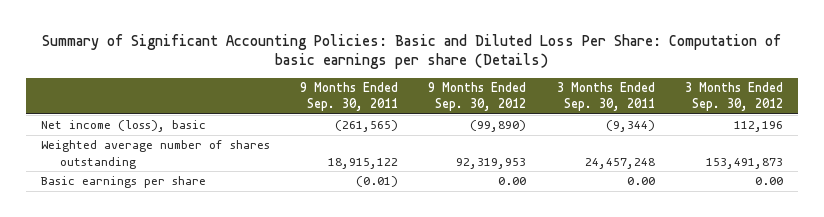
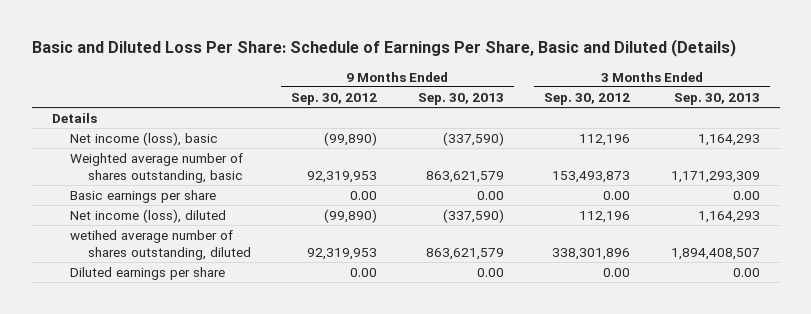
- Summary of Significant Accounting Policies: Basic and Diluted Loss Per Share: Computation of basic earnings per share (Details)
+ Basic and Diluted Loss Per Share: Schedule of Earnings Per Share, Basic and Diluted (Details)
- | 9 Months Ended Sep. 30, 2011 | 9 Months Ended Sep. 30, 2012 | 3 Months Ended Sep. 30, 2011 | 3 Months Ended Sep. 30, 2012
+ | 9 Months Ended Sep. 30, 2012 | 9 Months Ended Sep. 30, 2013 | 3 Months Ended Sep. 30, 2012 | 3 Months Ended Sep. 30, 2013
+ Details
- Weighted average number of shares outstanding | 18,915,122 | 92,319,953 | 24,457,248 | 153,491,873
+ Weighted average number of shares outstanding, basic | 92,319,953 | 863,621,579 | 153,493,873 | 1,171,293,309
+ Net income (loss), diluted | (99,890) | (337,590) | 112,196 | 1,164,293
+ wetihed average number of shares outstanding, diluted | 92,319,953 | 863,621,579 | 338,301,896 | 1,894,408,507
+ Diluted earnings per share | 0.00 | 0.00 | 0.00 | 0.00

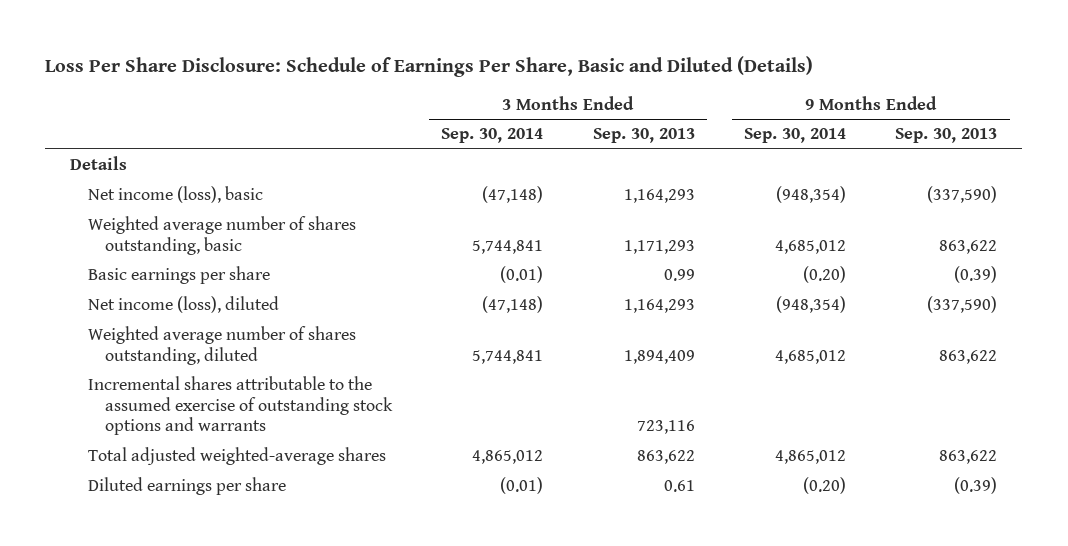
- Basic and Diluted Loss Per Share: Schedule of Earnings Per Share, Basic and Diluted (Details)
+ Loss Per Share Disclosure: Schedule of Earnings Per Share, Basic and Diluted (Details)
- | 9 Months Ended Sep. 30, 2012 | 9 Months Ended Sep. 30, 2013 | 3 Months Ended Sep. 30, 2012 | 3 Months Ended Sep. 30, 2013
+ | 3 Months Ended Sep. 30, 2014 | 3 Months Ended Sep. 30, 2013 | 9 Months Ended Sep. 30, 2014 | 9 Months Ended Sep. 30, 2013
- Weighted average number of shares outstanding, basic | 92,319,953 | 863,621,579 | 153,493,873 | 1,171,293,309
- Basic earnings per share | 0.00 | 0.00 | 0.00 | 0.00
+ Weighted average number of shares outstanding, basic | 5,744,841 | 1,171,293 | 4,685,012 | 863,622
+ Basic earnings per share | (0.01) | 0.99 | (0.20) | (0.39)
- wetihed average number of shares outstanding, diluted | 92,319,953 | 863,621,579 | 338,301,896 | 1,894,408,507
- Diluted earnings per share | 0.00 | 0.00 | 0.00 | 0.00
+ Weighted average number of shares outstanding, diluted | 5,744,841 | 1,894,409 | 4,685,012 | 863,622
+ Incremental shares attributable to the assumed exercise of outstanding stock options and warrants | | 723,116 | |
+ Total adjusted weighted-average shares | 4,865,012 | 863,622 | 4,865,012 | 863,622
+ Diluted earnings per share | (0.01) | 0.61 | (0.20) | (0.39)

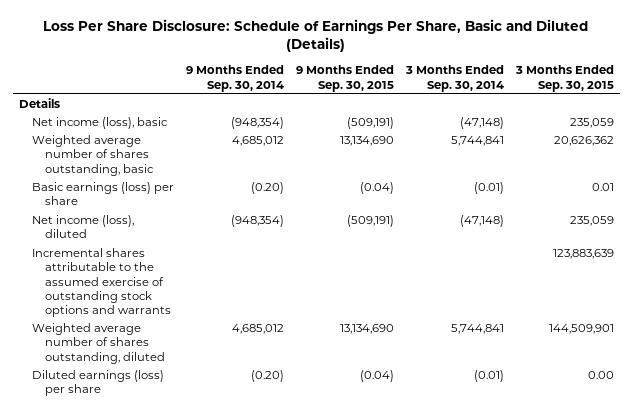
- | 3 Months Ended Sep. 30, 2014 | 3 Months Ended Sep. 30, 2013 | 9 Months Ended Sep. 30, 2014 | 9 Months Ended Sep. 30, 2013
+ | 9 Months Ended Sep. 30, 2014 | 9 Months Ended Sep. 30, 2015 | 3 Months Ended Sep. 30, 2014 | 3 Months Ended Sep. 30, 2015
- Basic earnings per share | (0.01) | 0.99 | (0.20) | (0.39)
+ Basic earnings (loss) per share | (0.20) | (0.04) | (0.01) | 0.01
- Total adjusted weighted-average shares | 4,865,012 | 863,622 | 4,865,012 | 863,622
- Diluted earnings per share | (0.01) | 0.61 | (0.20) | (0.39)
moved down: Weighted average number of shares outstanding, diluted | 4,685,012 | 13,134,690 | 5,744,841 | 144,509,901
+ Diluted earnings (loss) per share | (0.20) | (0.04) | (0.01) | 0.00

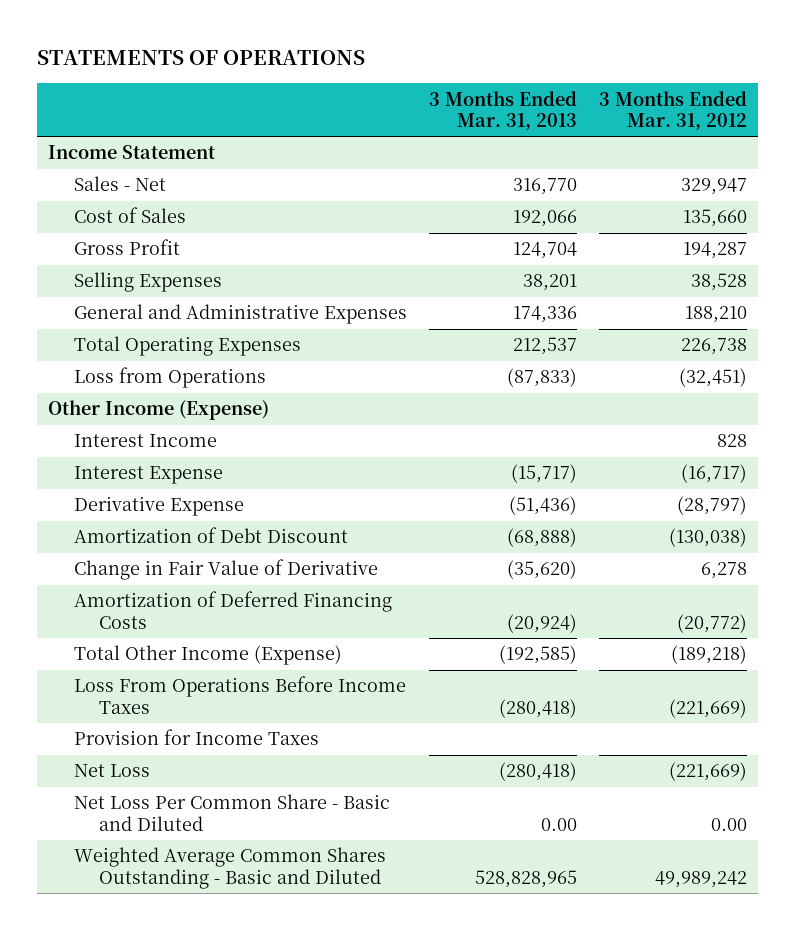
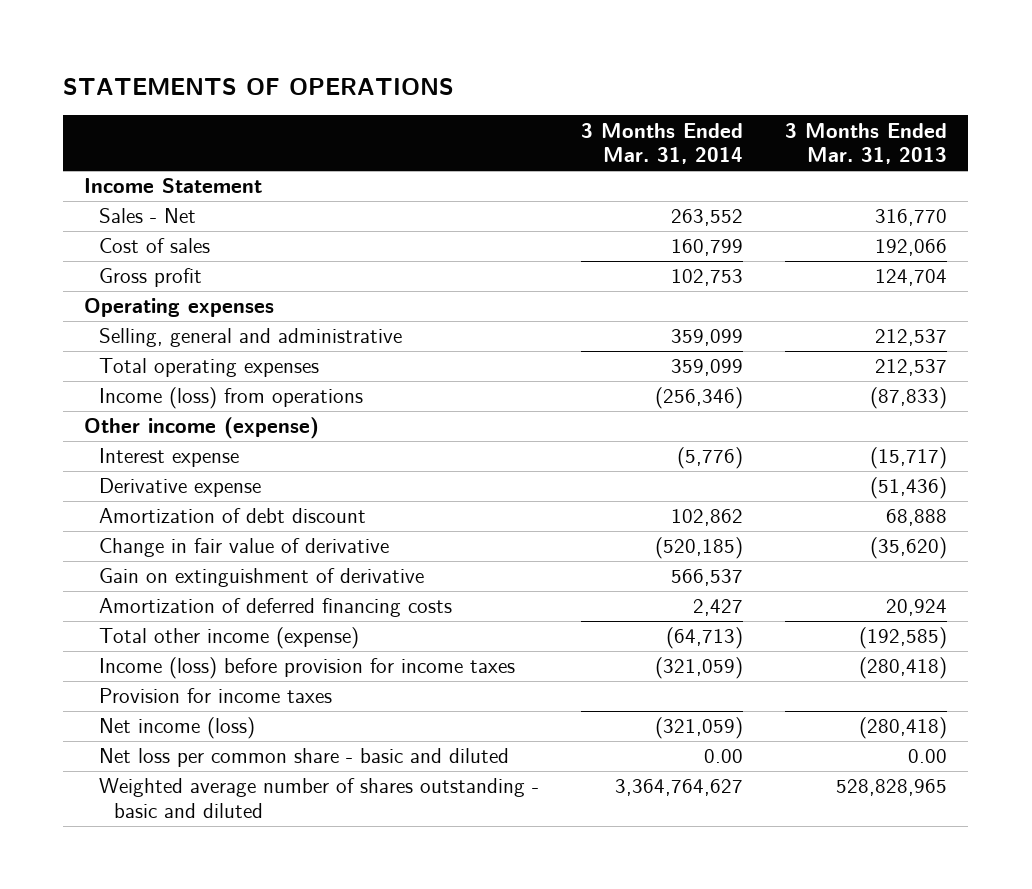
- | 3 Months Ended Mar. 31, 2013 | 3 Months Ended Mar. 31, 2012
+ | 3 Months Ended Mar. 31, 2014 | 3 Months Ended Mar. 31, 2013
- Cost of Sales | 192,066 | 135,660
- Gross Profit | 124,704 | 194,287
- Selling Expenses | 38,201 | 38,528
- General and Administrative Expenses | 174,336 | 188,210
- Total Operating Expenses | 212,537 | 226,738
- Loss from Operations | (87,833) | (32,451)
- Other Income (Expense)
- Interest Income | | 828
- Interest Expense | (15,717) | (16,717)
- Derivative Expense | (51,436) | (28,797)
- Amortization of Debt Discount | (68,888) | (130,038)
- Change in Fair Value of Derivative | (35,620) | 6,278
- Amortization of Deferred Financing Costs | (20,924) | (20,772)
- Total Other Income (Expense) | (192,585) | (189,218)
- Loss From Operations Before Income Taxes | (280,418) | (221,669)
- Provision for Income Taxes
- Net Loss | (280,418) | (221,669)
- Net Loss Per Common Share - Basic and Diluted | 0.00 | 0.00
- Weighted Average Common Shares Outstanding - Basic and Diluted | 528,828,965 | 49,989,242
+ Cost of sales | 160,799 | 192,066
+ Gross profit | 102,753 | 124,704
+ Operating expenses
+ Selling, general and administrative | 359,099 | 212,537
+ Total operating expenses | 359,099 | 212,537
+ Income (loss) from operations | (256,346) | (87,833)
+ Other income (expense)
+ Interest expense | (5,776) | (15,717)
+ Derivative expense | | (51,436)
+ Amortization of debt discount | 102,862 | 68,888
+ Change in fair value of derivative | (520,185) | (35,620)
+ Gain on extinguishment of derivative | 566,537 |
+ Amortization of deferred financing costs | 2,427 | 20,924
+ Total other income (expense) | (64,713) | (192,585)
+ Income (loss) before provision for income taxes | (321,059) | (280,418)
+ Provision for income taxes
+ Net income (loss) | (321,059) | (280,418)
+ Net loss per common share - basic and diluted | 0.00 | 0.00
+ Weighted average number of shares outstanding - basic and diluted | 3,364,764,627 | 528,828,965

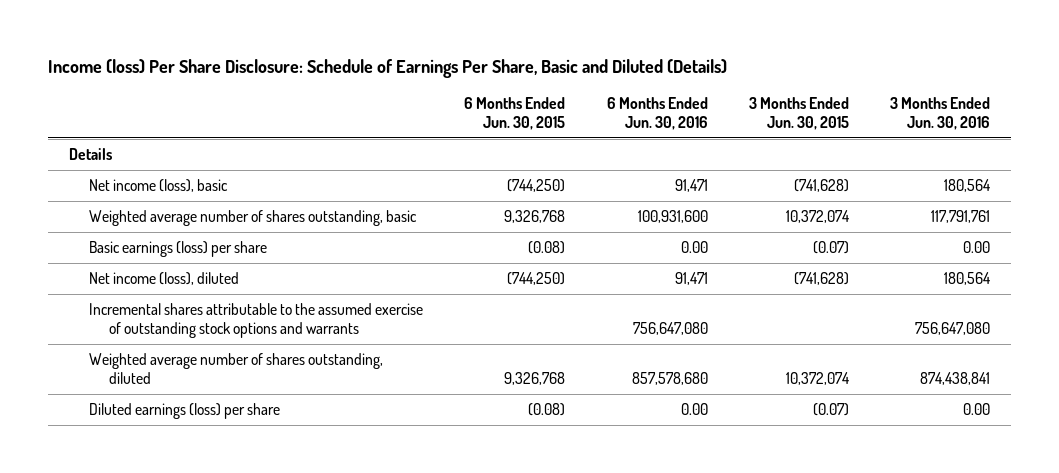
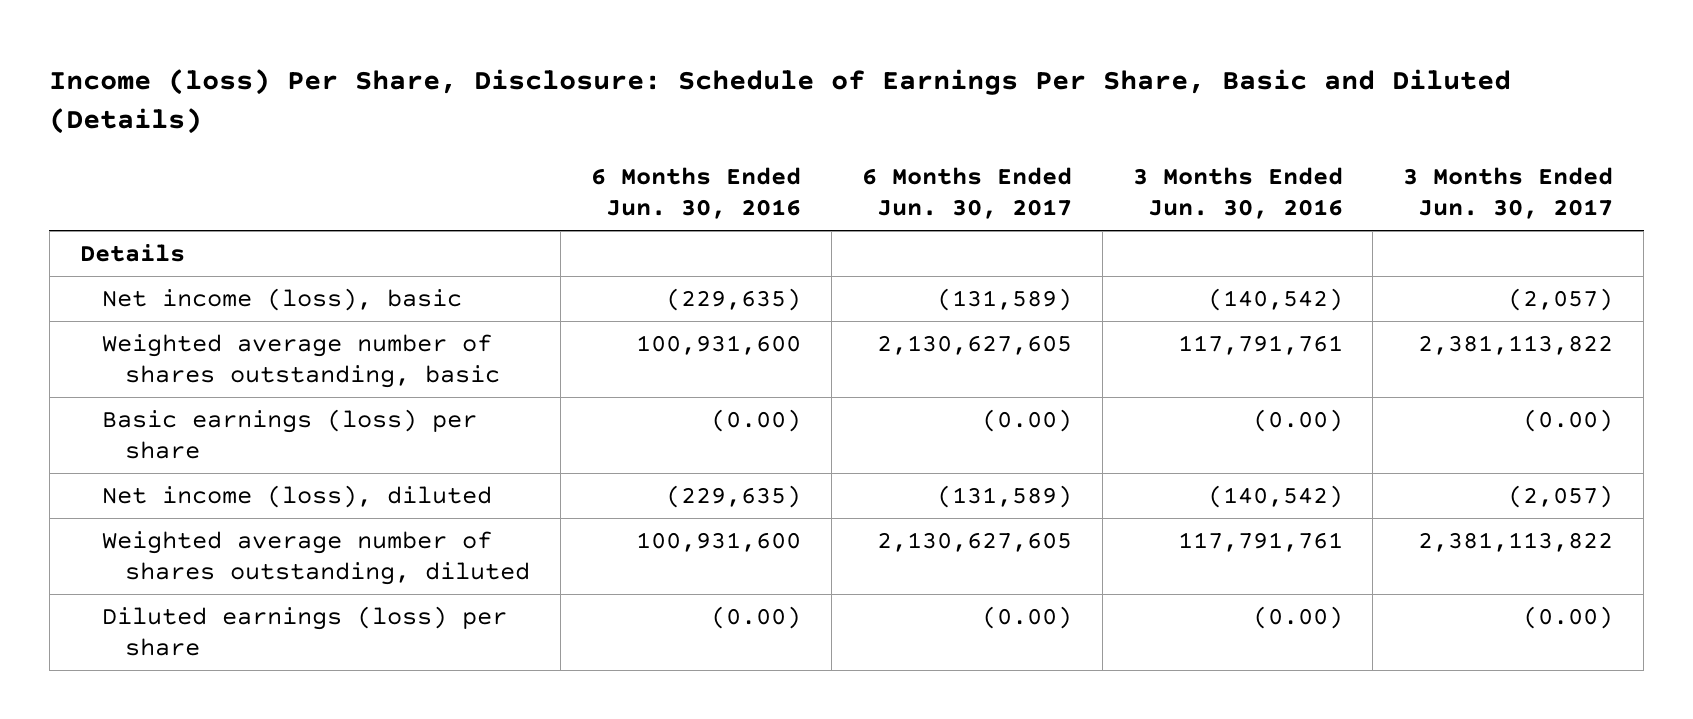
- Income (loss) Per Share Disclosure: Schedule of Earnings Per Share, Basic and Diluted (Details)
+ Income (loss) Per Share, Disclosure: Schedule of Earnings Per Share, Basic and Diluted (Details)
- | 6 Months Ended Jun. 30, 2015 | 6 Months Ended Jun. 30, 2016 | 3 Months Ended Jun. 30, 2015 | 3 Months Ended Jun. 30, 2016
+ | 6 Months Ended Jun. 30, 2016 | 6 Months Ended Jun. 30, 2017 | 3 Months Ended Jun. 30, 2016 | 3 Months Ended Jun. 30, 2017
- Net income (loss), basic | (744,250) | 91,471 | (741,628) | 180,564
+ Net income (loss), basic | (229,635) | (131,589) | (140,542) | (2,057)
- Basic earnings (loss) per share | (0.08) | 0.00 | (0.07) | 0.00
- Net income (loss), diluted | (744,250) | 91,471 | (741,628) | 180,564
- Incremental shares attributable to the assumed exercise of outstanding stock options and warrants | | 756,647,080 | | 756,647,080
- Weighted average number of shares outstanding, diluted | 9,326,768 | 857,578,680 | 10,372,074 | 874,438,841
- Diluted earnings (loss) per share | (0.08) | 0.00 | (0.07) | 0.00
+ Basic earnings (loss) per share | (0.00) | (0.00) | (0.00) | (0.00)
+ Net income (loss), diluted | (229,635) | (131,589) | (140,542) | (2,057)
+ Weighted average number of shares outstanding, diluted | 100,931,600 | 2,130,627,605 | 117,791,761 | 2,381,113,822
+ Diluted earnings (loss) per share | (0.00) | (0.00) | (0.00) | (0.00)

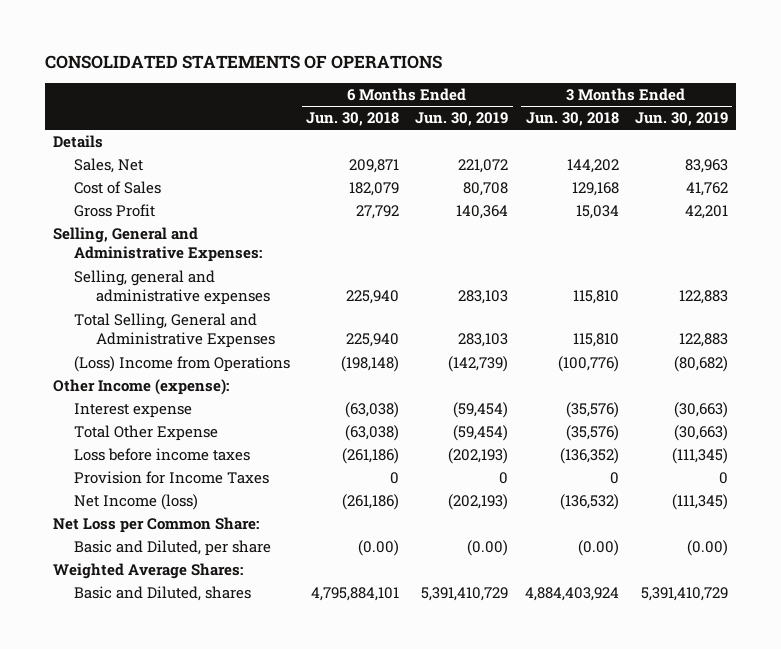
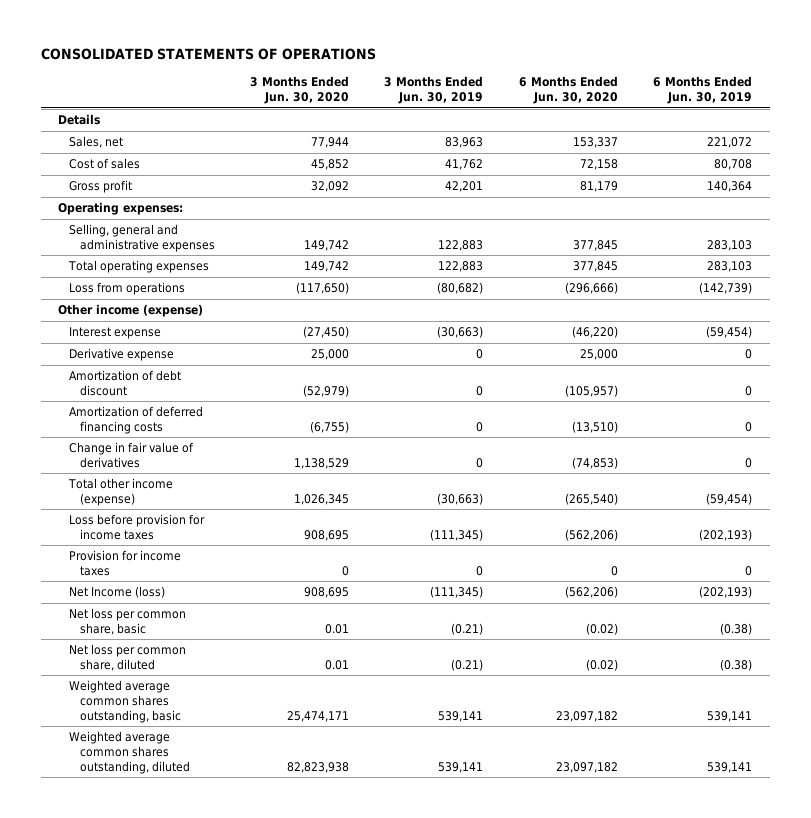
- | 6 Months Ended Jun. 30, 2018 | 6 Months Ended Jun. 30, 2019 | 3 Months Ended Jun. 30, 2018 | 3 Months Ended Jun. 30, 2019
+ | 3 Months Ended Jun. 30, 2020 | 3 Months Ended Jun. 30, 2019 | 6 Months Ended Jun. 30, 2020 | 6 Months Ended Jun. 30, 2019
- Sales, Net | 209,871 | 221,072 | 144,202 | 83,963
- Cost of Sales | 182,079 | 80,708 | 129,168 | 41,762
- Gross Profit | 27,792 | 140,364 | 15,034 | 42,201
- Selling, General and Administrative Expenses:
+ Sales, net | 77,944 | 83,963 | 153,337 | 221,072
+ Cost of sales | 45,852 | 41,762 | 72,158 | 80,708
+ Gross profit | 32,092 | 42,201 | 81,179 | 140,364
+ Operating expenses:
- Total Selling, General and Administrative Expenses | 225,940 | 283,103 | 115,810 | 122,883
- (Loss) Income from Operations | (198,148) | (142,739) | (100,776) | (80,682)
- Other Income (expense):
+ Total operating expenses | 149,742 | 122,883 | 377,845 | 283,103
+ Loss from operations | (117,650) | (80,682) | (296,666) | (142,739)
+ Other income (expense)
- Total Other Expense | (63,038) | (59,454) | (35,576) | (30,663)
- Loss before income taxes | (261,186) | (202,193) | (136,352) | (111,345)
- Provision for Income Taxes | 0 | 0 | 0 | 0
+ Derivative expense | 25,000 | 0 | 25,000 | 0
+ Amortization of debt discount | (52,979) | 0 | (105,957) | 0
+ Amortization of deferred financing costs | (6,755) | 0 | (13,510) | 0
+ Change in fair value of derivatives | 1,138,529 | 0 | (74,853) | 0
+ Total other income (expense) | 1,026,345 | (30,663) | (265,540) | (59,454)
+ Loss before provision for income taxes | 908,695 | (111,345) | (562,206) | (202,193)
+ Provision for income taxes | 0 | 0 | 0 | 0
- Net Loss per Common Share:
- Basic and Diluted, per share | (0.00) | (0.00) | (0.00) | (0.00)
- Weighted Average Shares:
- Basic and Diluted, shares | 4,795,884,101 | 5,391,410,729 | 4,884,403,924 | 5,391,410,729
+ Net loss per common share, basic | 0.01 | (0.21) | (0.02) | (0.38)
+ Net loss per common share, diluted | 0.01 | (0.21) | (0.02) | (0.38)
+ Weighted average common shares outstanding, basic | 25,474,171 | 539,141 | 23,097,182 | 539,141
+ Weighted average common shares outstanding, diluted | 82,823,938 | 539,141 | 23,097,182 | 539,141

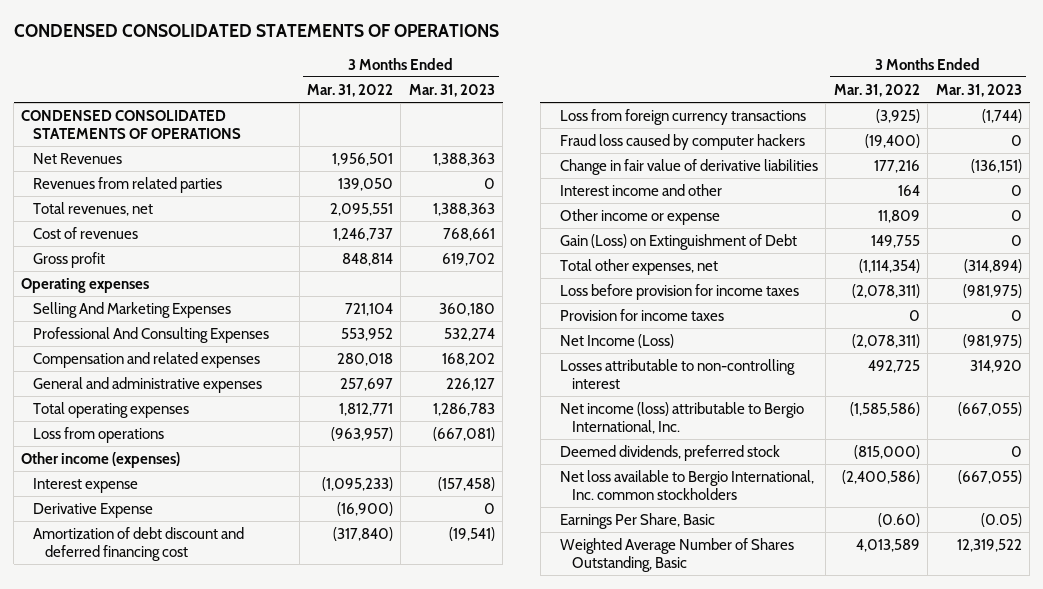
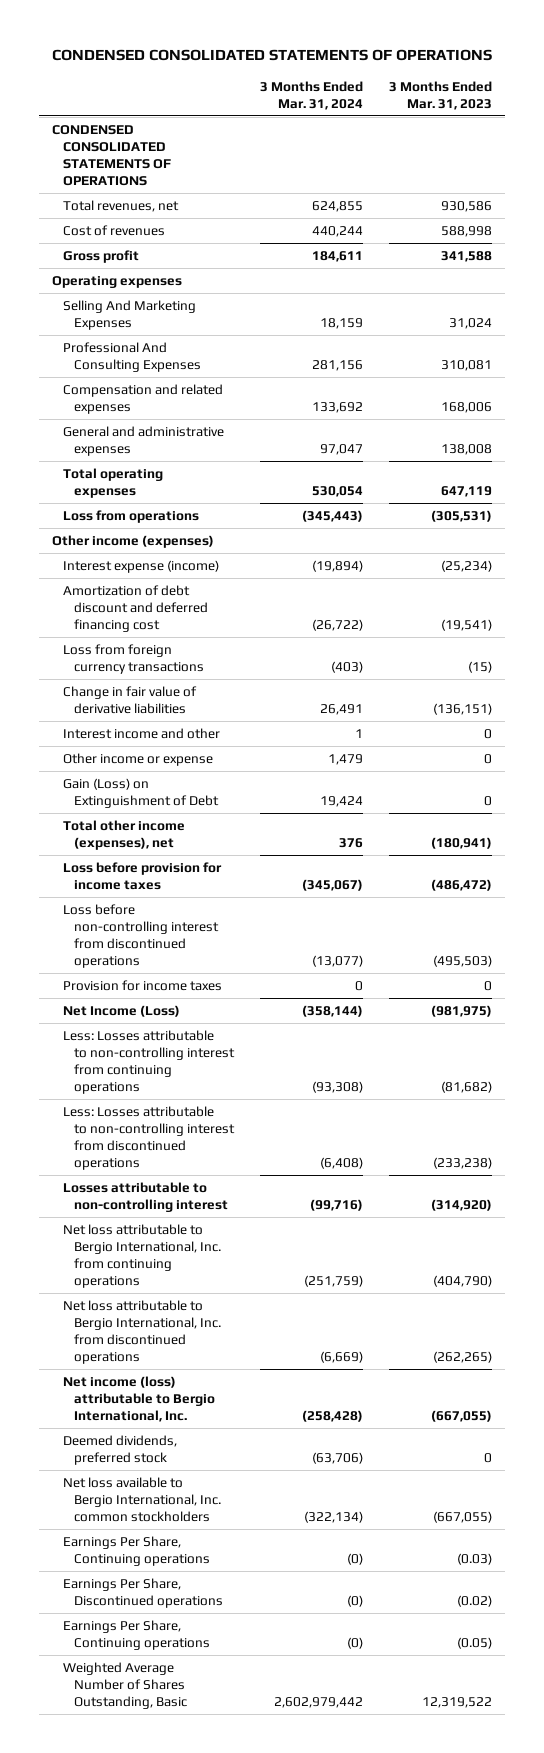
- | 3 Months Ended Mar. 31, 2022 | 3 Months Ended Mar. 31, 2023
+ | 3 Months Ended Mar. 31, 2024 | 3 Months Ended Mar. 31, 2023
- Net Revenues | 1,956,501 | 1,388,363
- Revenues from related parties | 139,050 | 0
- Total revenues, net | 2,095,551 | 1,388,363
- Cost of revenues | 1,246,737 | 768,661
- Gross profit | 848,814 | 619,702
+ Total revenues, net | 624,855 | 930,586
+ Cost of revenues | 440,244 | 588,998
+ Gross profit | 184,611 | 341,588
- Selling And Marketing Expenses | 721,104 | 360,180
- Professional And Consulting Expenses | 553,952 | 532,274
- Compensation and related expenses | 280,018 | 168,202
- General and administrative expenses | 257,697 | 226,127
- Total operating expenses | 1,812,771 | 1,286,783
- Loss from operations | (963,957) | (667,081)
+ Selling And Marketing Expenses | 18,159 | 31,024
+ Professional And Consulting Expenses | 281,156 | 310,081
+ Compensation and related expenses | 133,692 | 168,006
+ General and administrative expenses | 97,047 | 138,008
+ Total operating expenses | 530,054 | 647,119
+ Loss from operations | (345,443) | (305,531)
- Interest expense | (1,095,233) | (157,458)
- Derivative Expense | (16,900) | 0
+ Interest expense (income) | (19,894) | (25,234)
- Loss from foreign currency transactions | (3,925) | (1,744)
- Fraud loss caused by computer hackers | (19,400) | 0
+ Loss from foreign currency transactions | (403) | (15)
- Total other expenses, net | (1,114,354) | (314,894)
- Loss before provision for income taxes | (2,078,311) | (981,975)
+ Total other income (expenses), net | 376 | (180,941)
+ Loss before provision for income taxes | (345,067) | (486,472)
+ Loss before non-controlling interest from discontinued operations | (13,077) | (495,503)
- Losses attributable to non-controlling interest | 492,725 | 314,920
+ Less: Losses attributable to non-controlling interest from continuing operations | (93,308) | (81,682)
+ Less: Losses attributable to non-controlling interest from discontinued operations | (6,408) | (233,238)
+ Losses attributable to non-controlling interest | (99,716) | (314,920)
+ Net loss attributable to Bergio International, Inc. from continuing operations | (251,759) | (404,790)
+ Net loss attributable to Bergio International, Inc. from discontinued operations | (6,669) | (262,265)
- Earnings Per Share, Basic | (0.60) | (0.05)
+ Earnings Per Share, Continuing operations | (0) | (0.03)
+ Earnings Per Share, Discontinued operations | (0) | (0.02)
+ Earnings Per Share, Continuing operations | (0) | (0.05)

